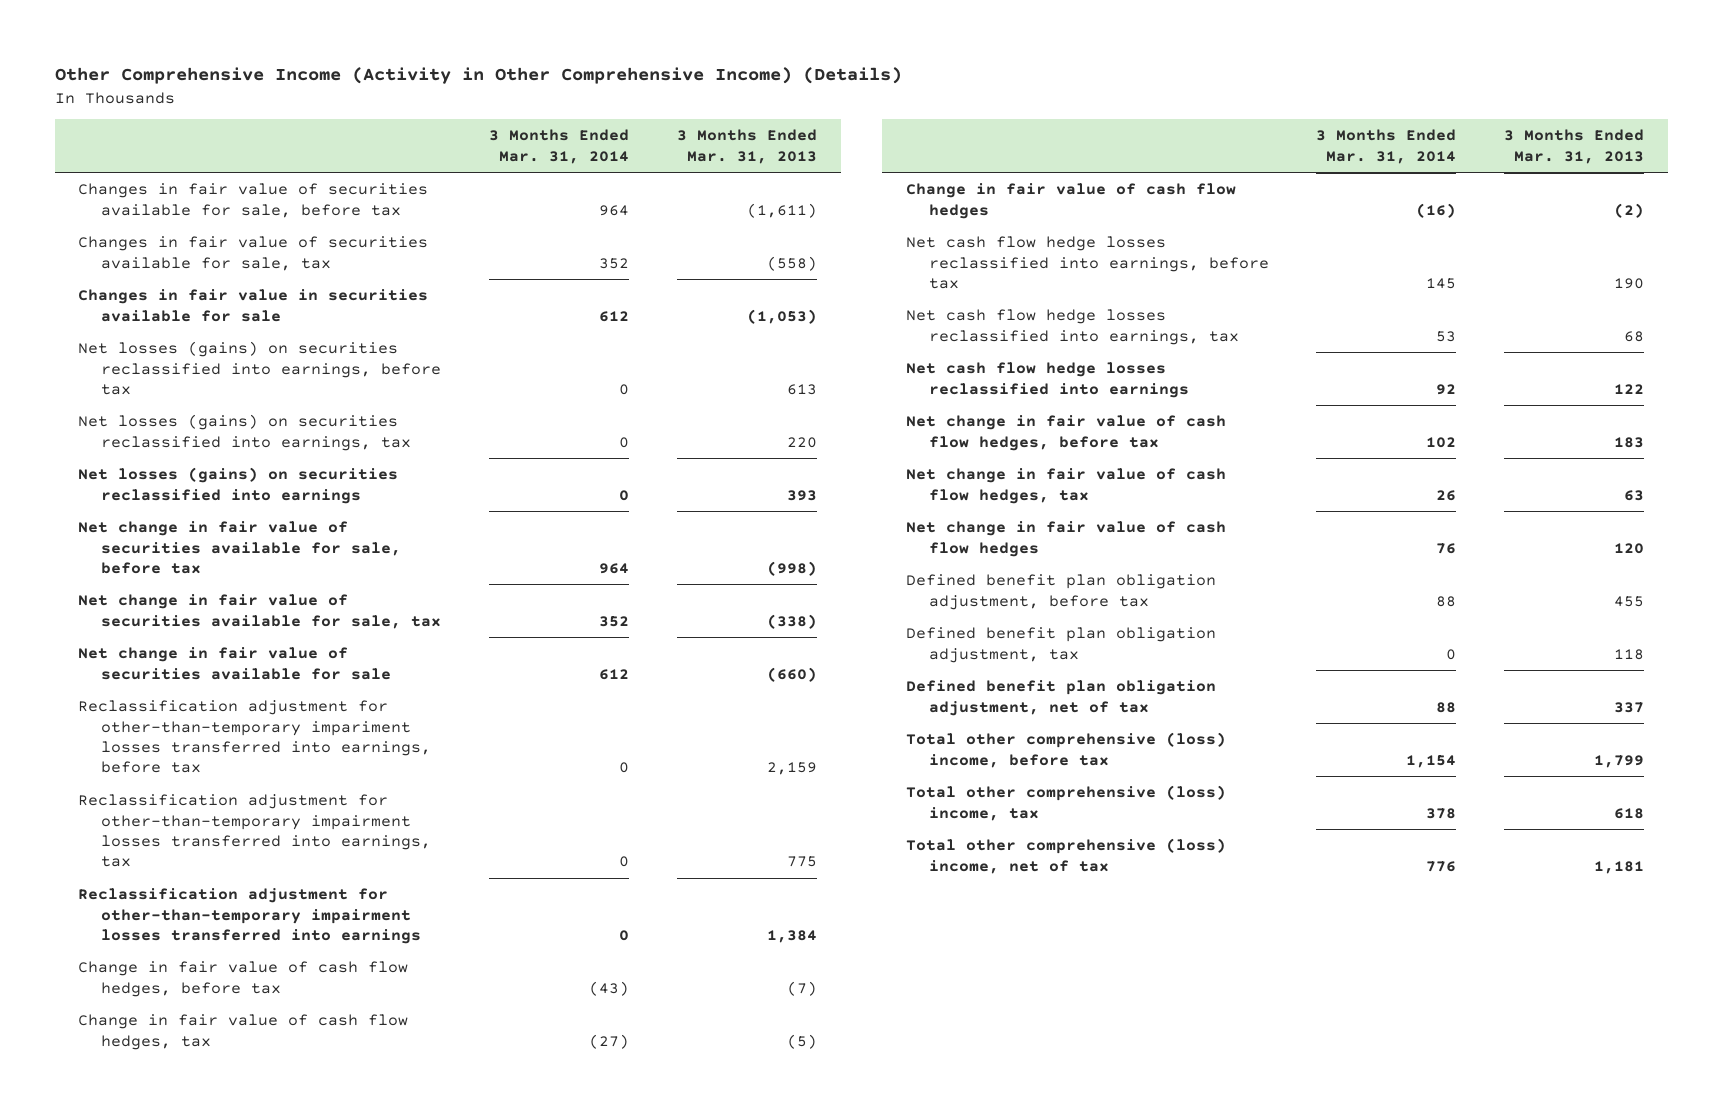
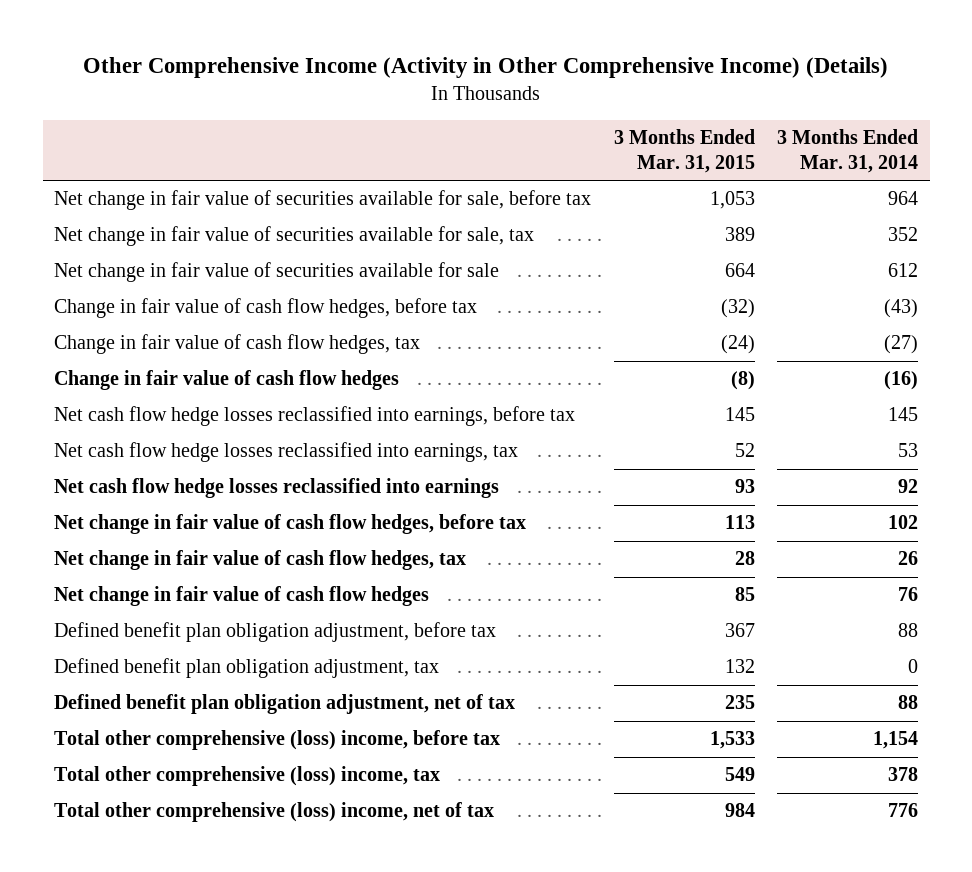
- | 3 Months Ended Mar. 31, 2014 | 3 Months Ended Mar. 31, 2013
+ | 3 Months Ended Mar. 31, 2015 | 3 Months Ended Mar. 31, 2014
- Changes in fair value of securities available for sale, before tax | 964 | (1,611)
- Changes in fair value of securities available for sale, tax | 352 | (558)
- Changes in fair value in securities available for sale | 612 | (1,053)
- Net losses (gains) on securities reclassified into earnings, before tax | 0 | 613
- Net losses (gains) on securities reclassified into earnings, tax | 0 | 220
- Net losses (gains) on securities reclassified into earnings | 0 | 393
- Reclassification adjustment for other-than-temporary impariment losses transferred into earnings, before tax | 0 | 2,159
- Reclassification adjustment for other-than-temporary impairment losses transferred into earnings, tax | 0 | 775
- Reclassification adjustment for other-than-temporary impairment losses transferred into earnings | 0 | 1,384

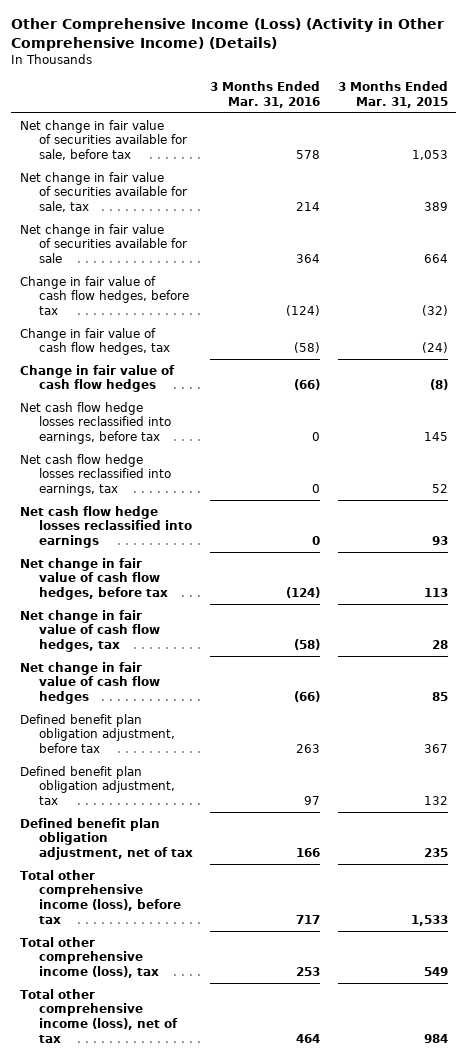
- Other Comprehensive Income (Activity in Other Comprehensive Income) (Details)
+ Other Comprehensive Income (Loss) (Activity in Other Comprehensive Income) (Details)
- | 3 Months Ended Mar. 31, 2015 | 3 Months Ended Mar. 31, 2014
+ | 3 Months Ended Mar. 31, 2016 | 3 Months Ended Mar. 31, 2015
- Total other comprehensive (loss) income, before tax | 1,533 | 1,154
- Total other comprehensive (loss) income, tax | 549 | 378
- Total other comprehensive (loss) income, net of tax | 984 | 776
+ Total other comprehensive income (loss), before tax | 717 | 1,533
+ Total other comprehensive income (loss), tax | 253 | 549
+ Total other comprehensive income (loss), net of tax | 464 | 984

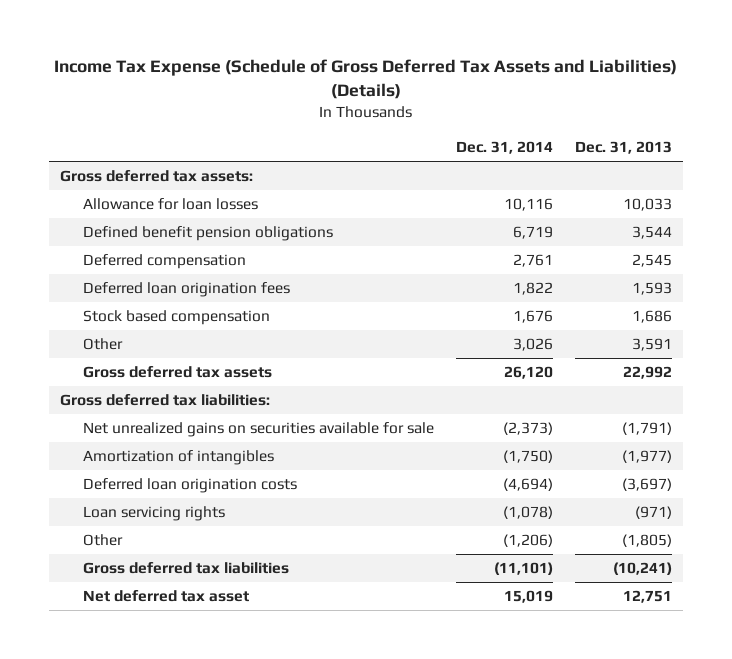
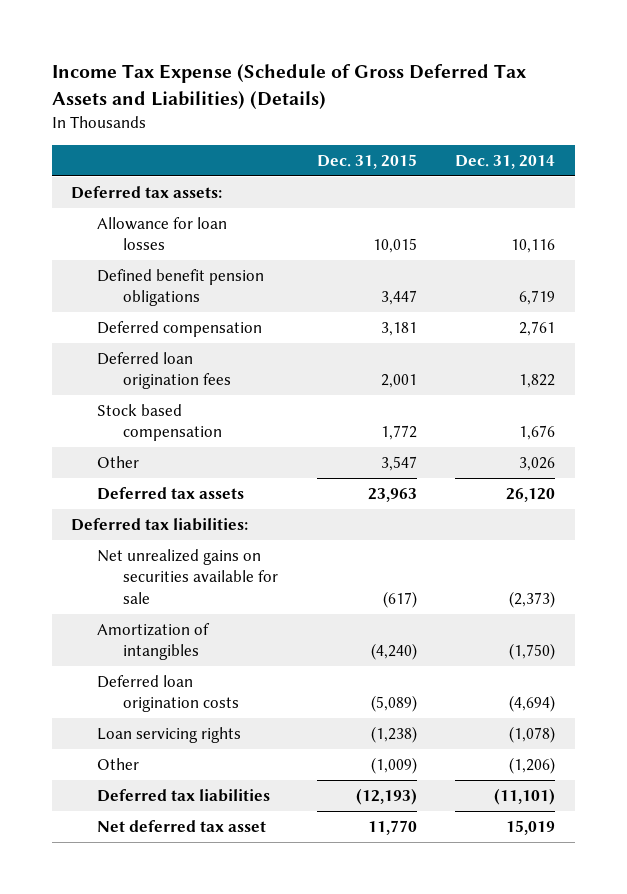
- | Dec. 31, 2014 | Dec. 31, 2013
+ | Dec. 31, 2015 | Dec. 31, 2014
- Gross deferred tax assets:
+ Deferred tax assets:
- Gross deferred tax assets | 26,120 | 22,992
- Gross deferred tax liabilities:
+ Deferred tax assets | 23,963 | 26,120
+ Deferred tax liabilities:
- Gross deferred tax liabilities | (11,101) | (10,241)
+ Deferred tax liabilities | (12,193) | (11,101)

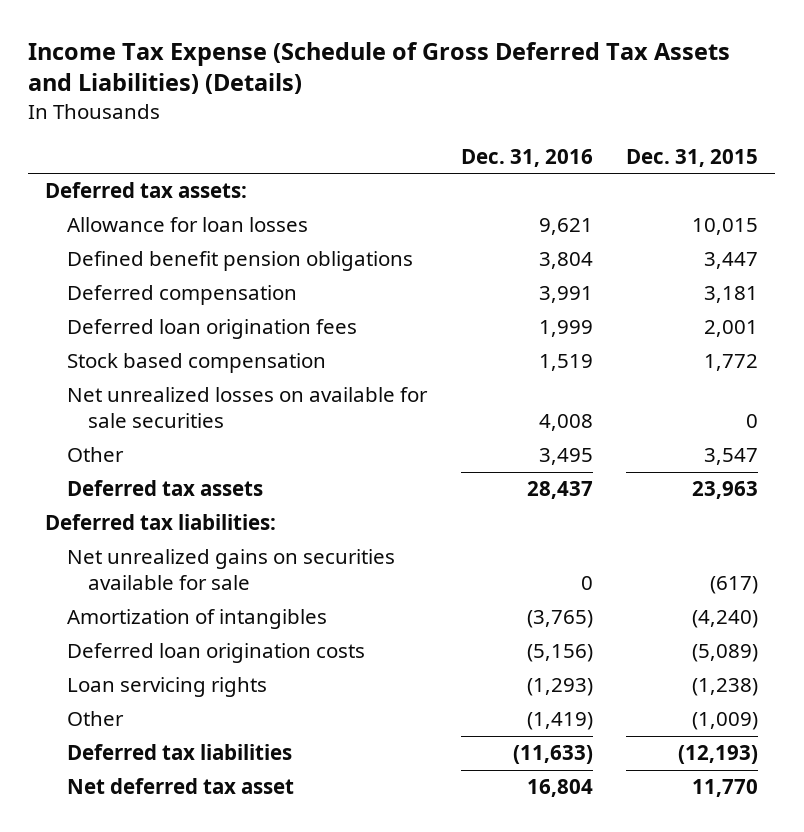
- | Dec. 31, 2015 | Dec. 31, 2014
+ | Dec. 31, 2016 | Dec. 31, 2015
+ Net unrealized losses on available for sale securities | 4,008 | 0

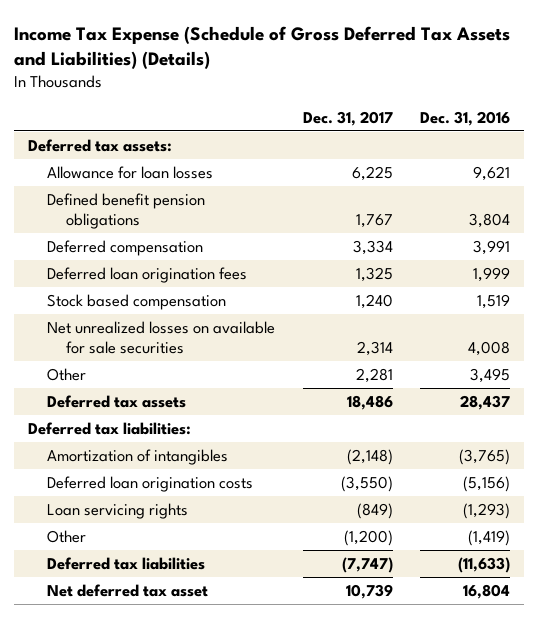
- | Dec. 31, 2016 | Dec. 31, 2015
+ | Dec. 31, 2017 | Dec. 31, 2016
- Net unrealized gains on securities available for sale | 0 | (617)

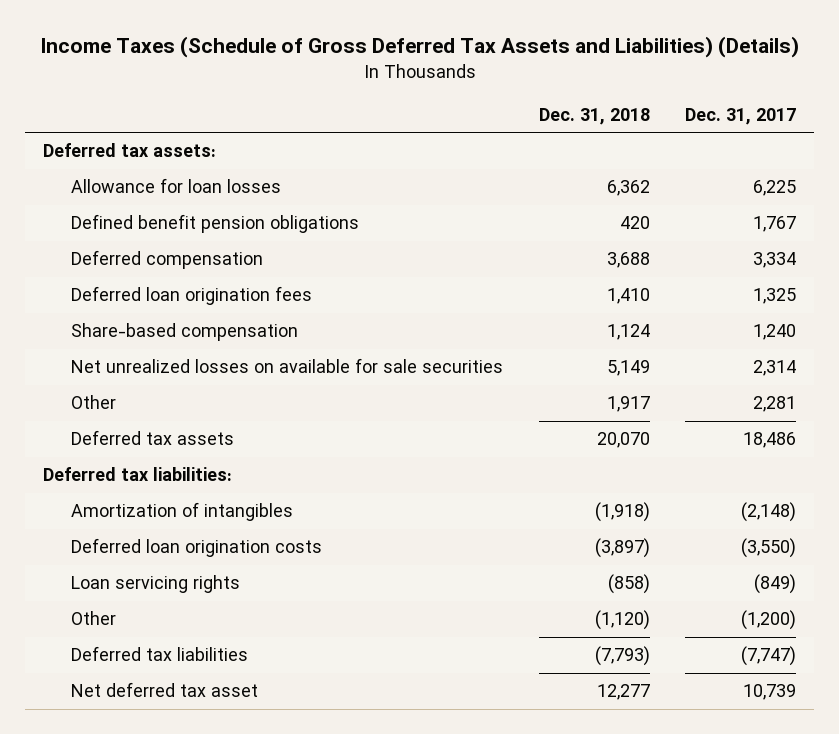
- Income Tax Expense (Schedule of Gross Deferred Tax Assets and Liabilities) (Details)
+ Income Taxes (Schedule of Gross Deferred Tax Assets and Liabilities) (Details)
- | Dec. 31, 2017 | Dec. 31, 2016
+ | Dec. 31, 2018 | Dec. 31, 2017
- Stock based compensation | 1,240 | 1,519
+ Share-based compensation | 1,124 | 1,240

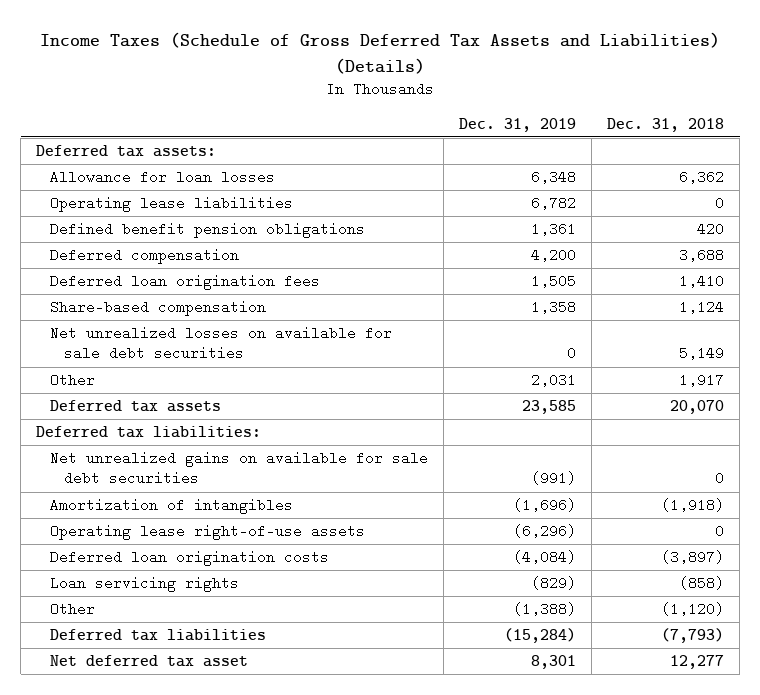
- | Dec. 31, 2018 | Dec. 31, 2017
+ | Dec. 31, 2019 | Dec. 31, 2018
+ Operating lease liabilities | 6,782 | 0
- Net unrealized losses on available for sale securities | 5,149 | 2,314
+ Net unrealized losses on available for sale debt securities | 0 | 5,149
+ Net unrealized gains on available for sale debt securities | (991) | 0
+ Operating lease right-of-use assets | (6,296) | 0

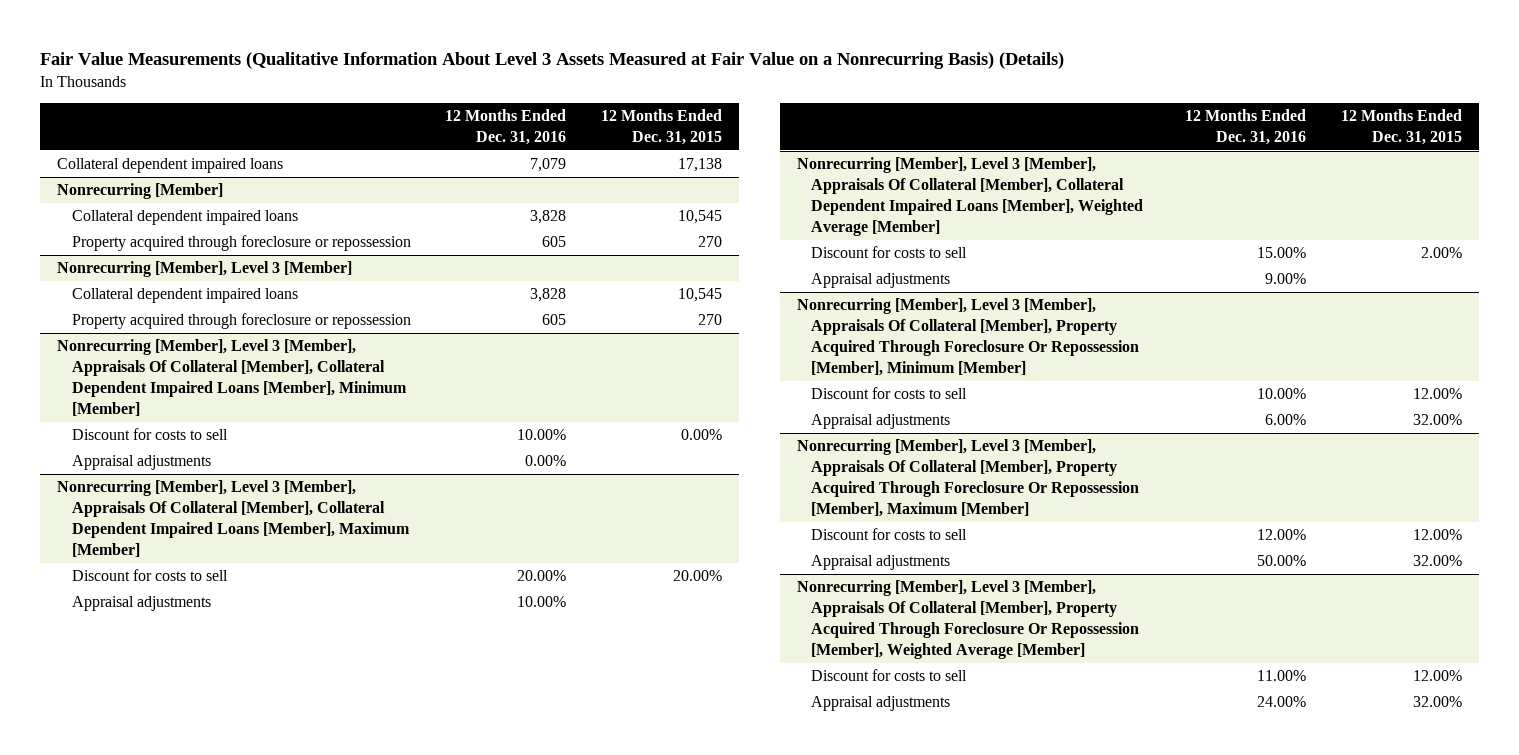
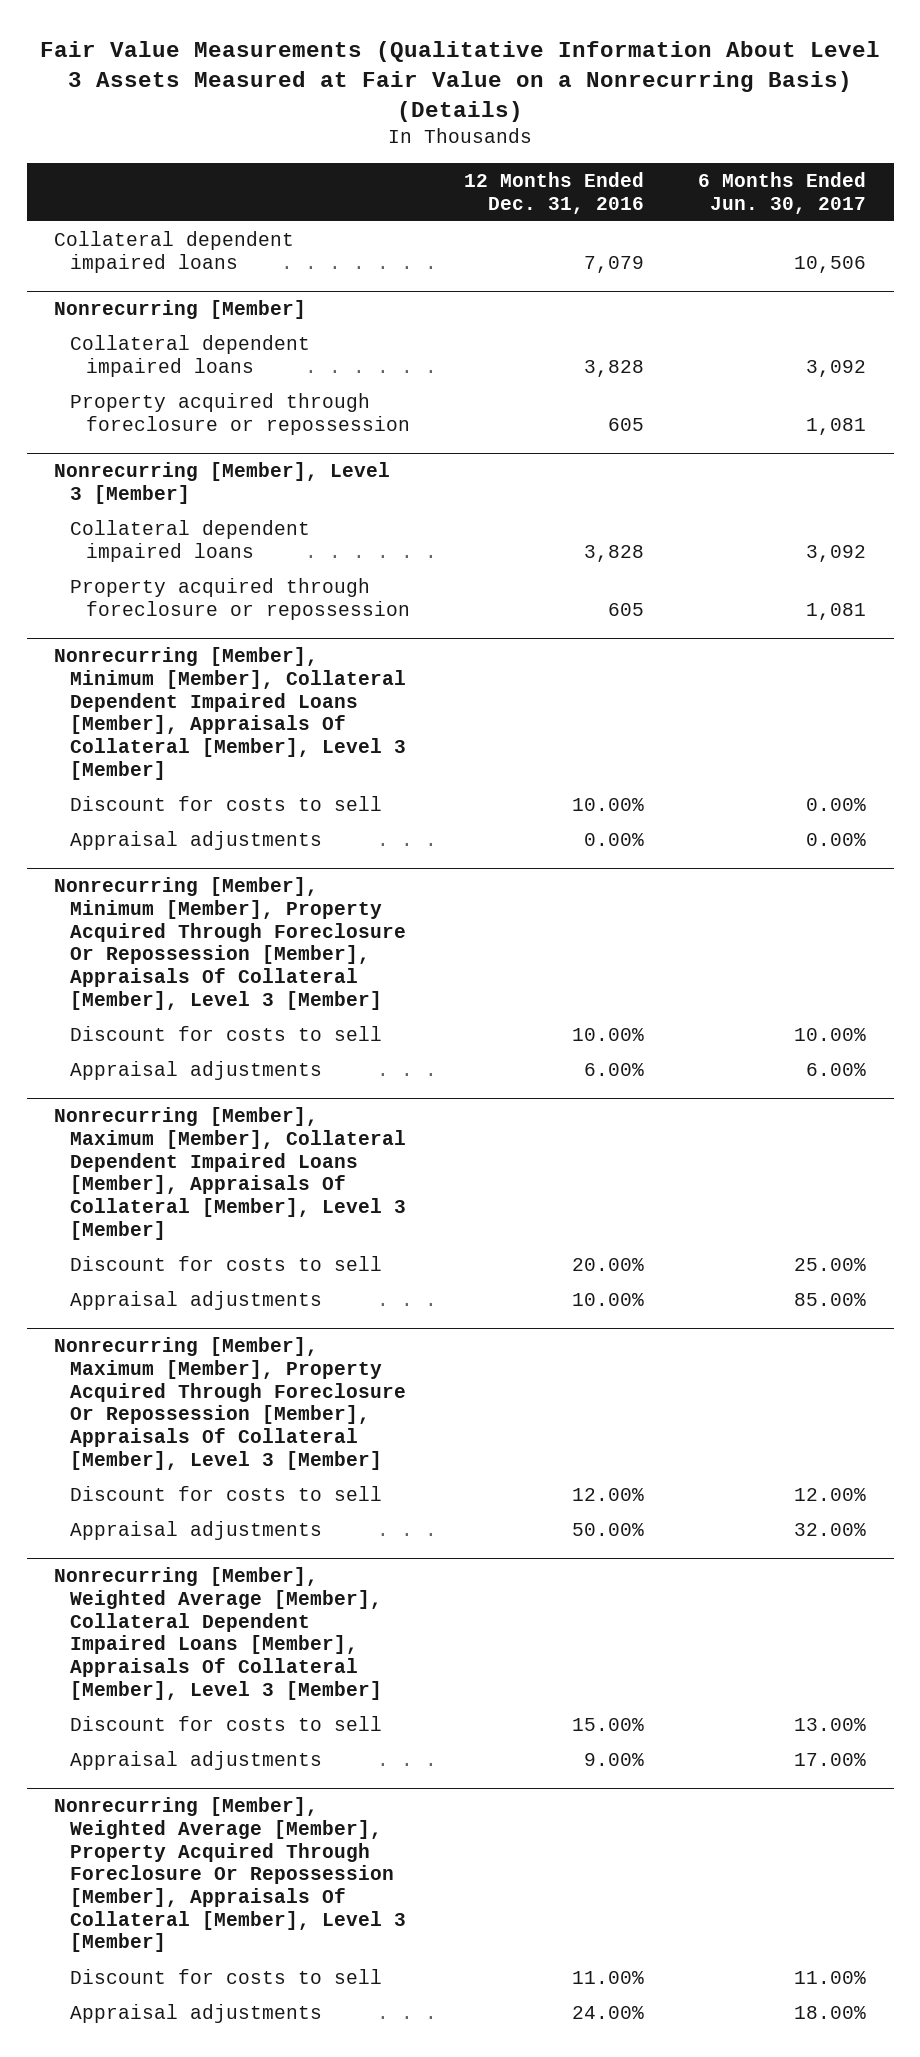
- | 12 Months Ended Dec. 31, 2016 | 12 Months Ended Dec. 31, 2015
+ | 12 Months Ended Dec. 31, 2016 | 6 Months Ended Jun. 30, 2017
- Nonrecurring [Member], Level 3 [Member], Appraisals Of Collateral [Member], Collateral Dependent Impaired Loans [Member], Minimum [Member]
+ Nonrecurring [Member], Minimum [Member], Collateral Dependent Impaired Loans [Member], Appraisals Of Collateral [Member], Level 3 [Member]
- Nonrecurring [Member], Level 3 [Member], Appraisals Of Collateral [Member], Collateral Dependent Impaired Loans [Member], Maximum [Member]
- Discount for costs to sell | 20.00% | 20.00%
- Appraisal adjustments | 10.00% |
- Nonrecurring [Member], Level 3 [Member], Appraisals Of Collateral [Member], Collateral Dependent Impaired Loans [Member], Weighted Average [Member]
- Discount for costs to sell | 15.00% | 2.00%
- Appraisal adjustments | 9.00% |
- Nonrecurring [Member], Level 3 [Member], Appraisals Of Collateral [Member], Property Acquired Through Foreclosure Or Repossession [Member], Minimum [Member]
+ Nonrecurring [Member], Minimum [Member], Property Acquired Through Foreclosure Or Repossession [Member], Appraisals Of Collateral [Member], Level 3 [Member]
- Nonrecurring [Member], Level 3 [Member], Appraisals Of Collateral [Member], Property Acquired Through Foreclosure Or Repossession [Member], Maximum [Member]
+ Nonrecurring [Member], Maximum [Member], Collateral Dependent Impaired Loans [Member], Appraisals Of Collateral [Member], Level 3 [Member]
+ Discount for costs to sell | 20.00% | 25.00%
+ Appraisal adjustments | 10.00% | 85.00%
+ Nonrecurring [Member], Maximum [Member], Property Acquired Through Foreclosure Or Repossession [Member], Appraisals Of Collateral [Member], Level 3 [Member]
- Nonrecurring [Member], Level 3 [Member], Appraisals Of Collateral [Member], Property Acquired Through Foreclosure Or Repossession [Member], Weighted Average [Member]
+ Nonrecurring [Member], Weighted Average [Member], Collateral Dependent Impaired Loans [Member], Appraisals Of Collateral [Member], Level 3 [Member]
+ Discount for costs to sell | 15.00% | 13.00%
+ Appraisal adjustments | 9.00% | 17.00%
+ Nonrecurring [Member], Weighted Average [Member], Property Acquired Through Foreclosure Or Repossession [Member], Appraisals Of Collateral [Member], Level 3 [Member]

